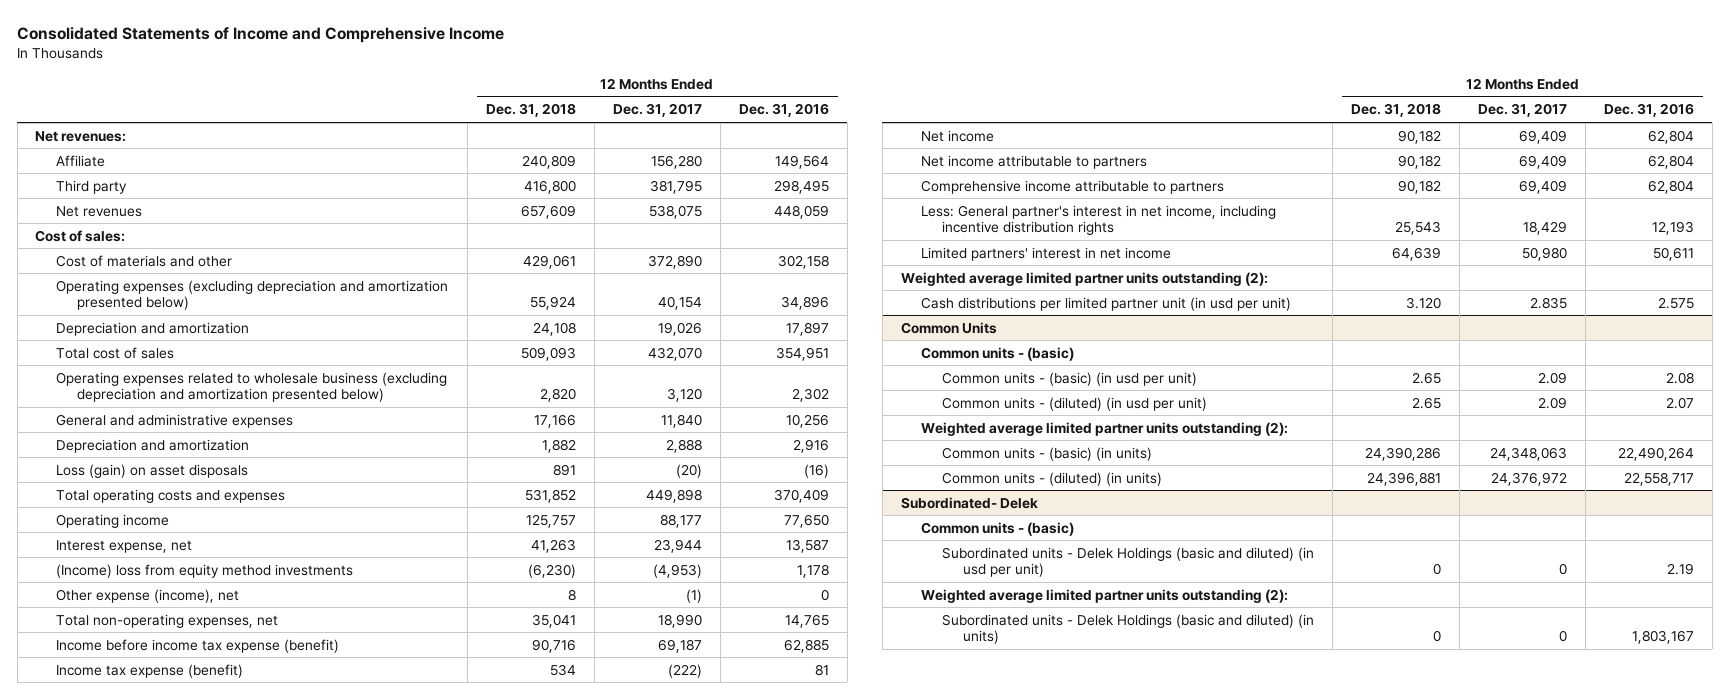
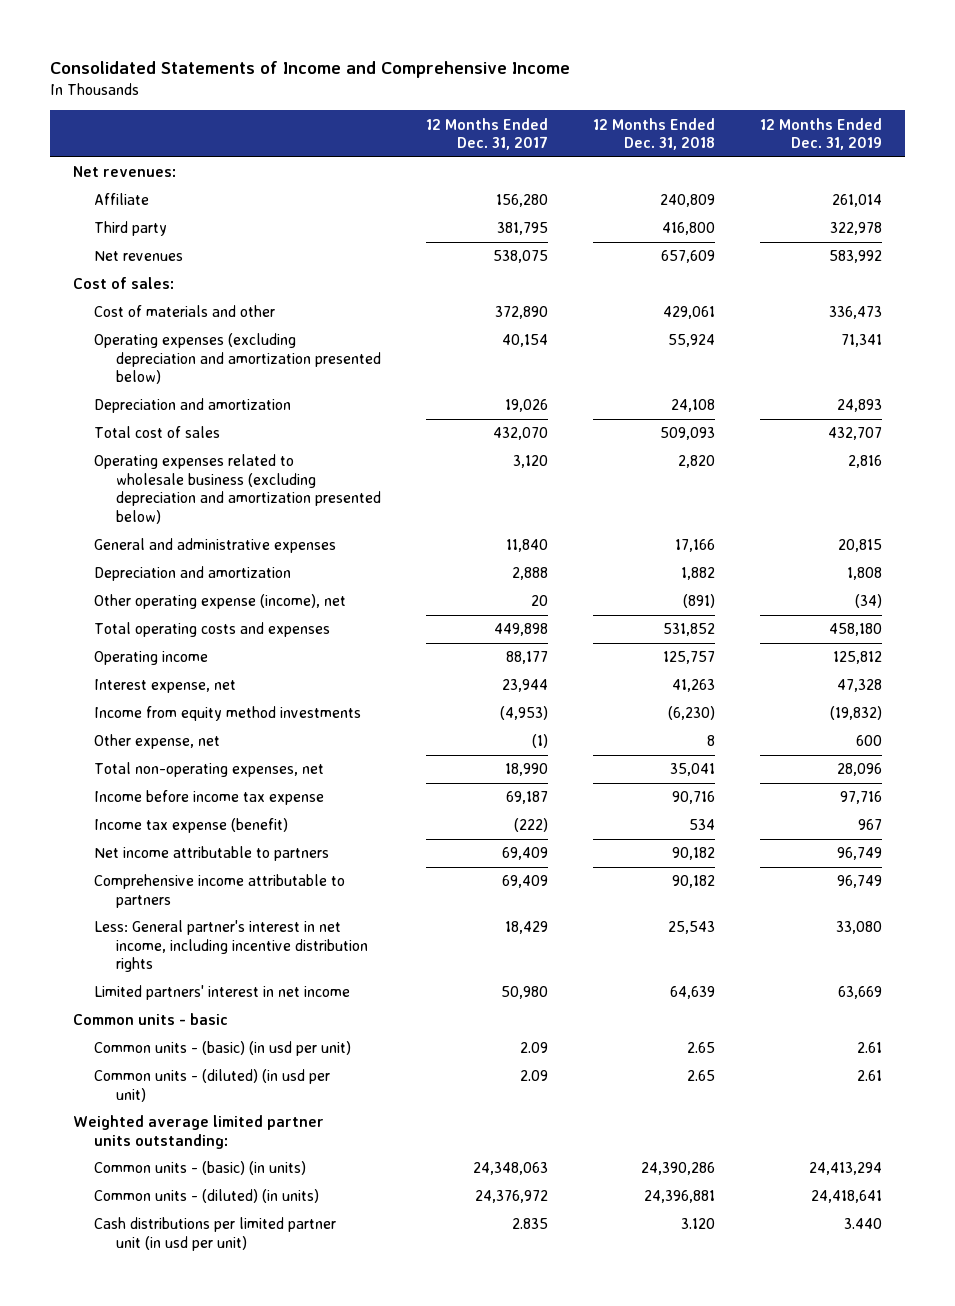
- | 12 Months Ended Dec. 31, 2018 | 12 Months Ended Dec. 31, 2017 | 12 Months Ended Dec. 31, 2016
+ | 12 Months Ended Dec. 31, 2017 | 12 Months Ended Dec. 31, 2018 | 12 Months Ended Dec. 31, 2019
- Loss (gain) on asset disposals | 891 | (20) | (16)
+ Other operating expense (income), net | 20 | (891) | (34)
- (Income) loss from equity method investments | (6,230) | (4,953) | 1,178
- Other expense (income), net | 8 | (1) | 0
+ Income from equity method investments | (4,953) | (6,230) | (19,832)
+ Other expense, net | (1) | 8 | 600
- Income before income tax expense (benefit) | 90,716 | 69,187 | 62,885
+ Income before income tax expense | 69,187 | 90,716 | 97,716
- Net income | 90,182 | 69,409 | 62,804
- Weighted average limited partner units outstanding (2):
- Common Units
- Common units - (basic)
+ Common units - basic
- Weighted average limited partner units outstanding (2):
+ Weighted average limited partner units outstanding:
- Subordinated- Delek
- Common units - (basic)
- Subordinated units - Delek Holdings (basic and diluted) (in usd per unit) | 0 | 0 | 2.19
- Weighted average limited partner units outstanding (2):
- Subordinated units - Delek Holdings (basic and diluted) (in units) | 0 | 0 | 1,803,167
moved down: Cash distributions per limited partner unit (in usd per unit) | 2.835 | 3.120 | 3.440

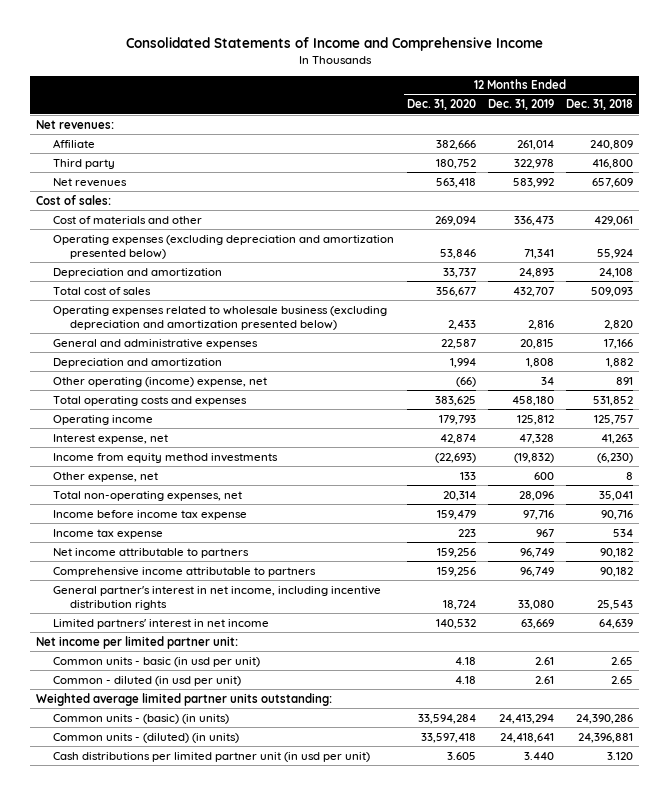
- | 12 Months Ended Dec. 31, 2017 | 12 Months Ended Dec. 31, 2018 | 12 Months Ended Dec. 31, 2019
+ | 12 Months Ended Dec. 31, 2020 | 12 Months Ended Dec. 31, 2019 | 12 Months Ended Dec. 31, 2018
- Other operating expense (income), net | 20 | (891) | (34)
+ Other operating (income) expense, net | (66) | 34 | 891
- Income tax expense (benefit) | (222) | 534 | 967
+ Income tax expense | 223 | 967 | 534
- Less: General partner's interest in net income, including incentive distribution rights | 18,429 | 25,543 | 33,080
+ General partner's interest in net income, including incentive distribution rights | 18,724 | 33,080 | 25,543
- Common units - basic
- Common units - (basic) (in usd per unit) | 2.09 | 2.65 | 2.61
- Common units - (diluted) (in usd per unit) | 2.09 | 2.65 | 2.61
+ Net income per limited partner unit:
+ Common units - basic (in usd per unit) | 4.18 | 2.61 | 2.65
+ Common - diluted (in usd per unit) | 4.18 | 2.61 | 2.65

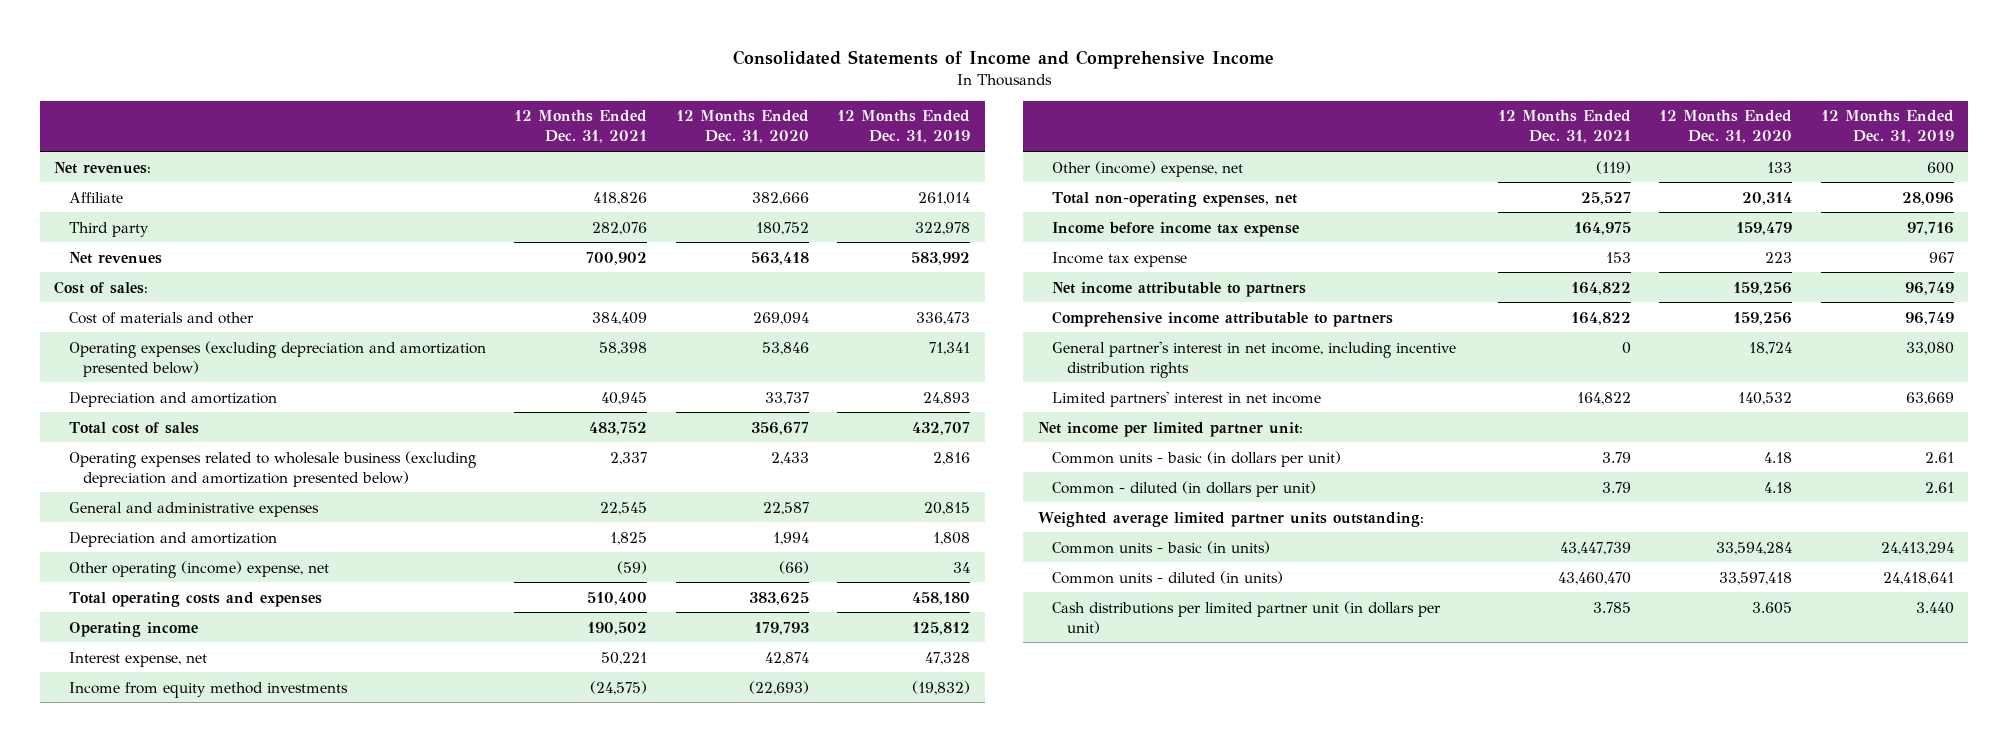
- | 12 Months Ended Dec. 31, 2020 | 12 Months Ended Dec. 31, 2019 | 12 Months Ended Dec. 31, 2018
+ | 12 Months Ended Dec. 31, 2021 | 12 Months Ended Dec. 31, 2020 | 12 Months Ended Dec. 31, 2019
- Other expense, net | 133 | 600 | 8
+ Other (income) expense, net | (119) | 133 | 600
- Common units - basic (in usd per unit) | 4.18 | 2.61 | 2.65
- Common - diluted (in usd per unit) | 4.18 | 2.61 | 2.65
+ Common units - basic (in dollars per unit) | 3.79 | 4.18 | 2.61
+ Common - diluted (in dollars per unit) | 3.79 | 4.18 | 2.61
- Common units - (basic) (in units) | 33,594,284 | 24,413,294 | 24,390,286
- Common units - (diluted) (in units) | 33,597,418 | 24,418,641 | 24,396,881
- Cash distributions per limited partner unit (in usd per unit) | 3.605 | 3.440 | 3.120
+ Common units - basic (in units) | 43,447,739 | 33,594,284 | 24,413,294
+ Common units - diluted (in units) | 43,460,470 | 33,597,418 | 24,418,641
+ Cash distributions per limited partner unit (in dollars per unit) | 3.785 | 3.605 | 3.440

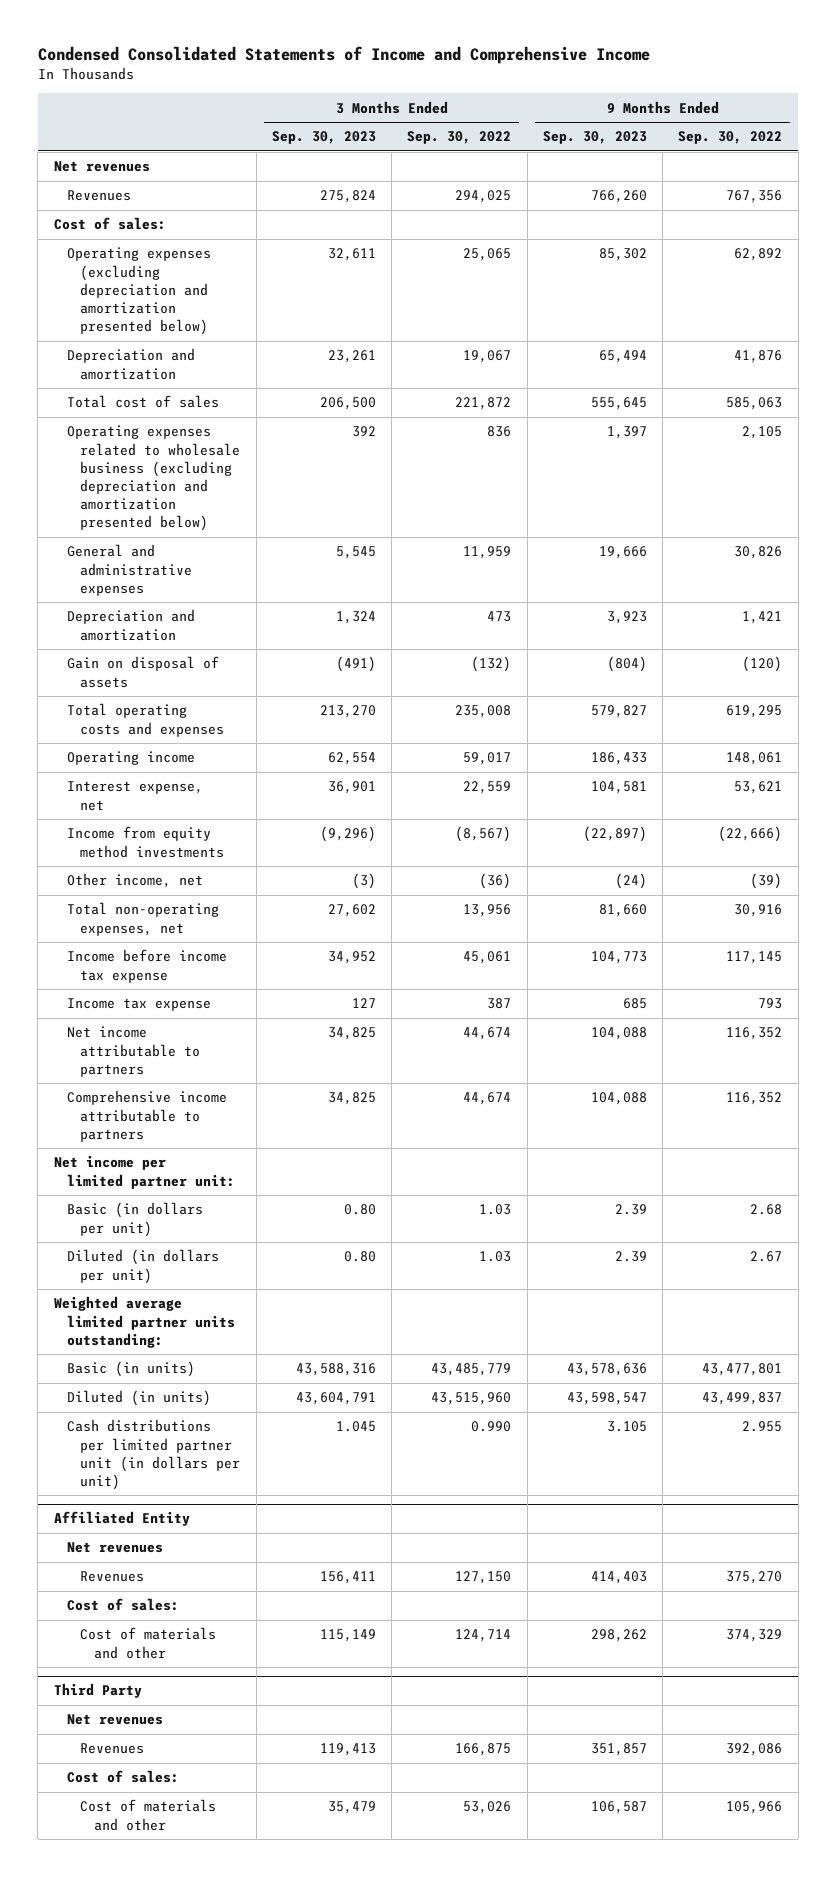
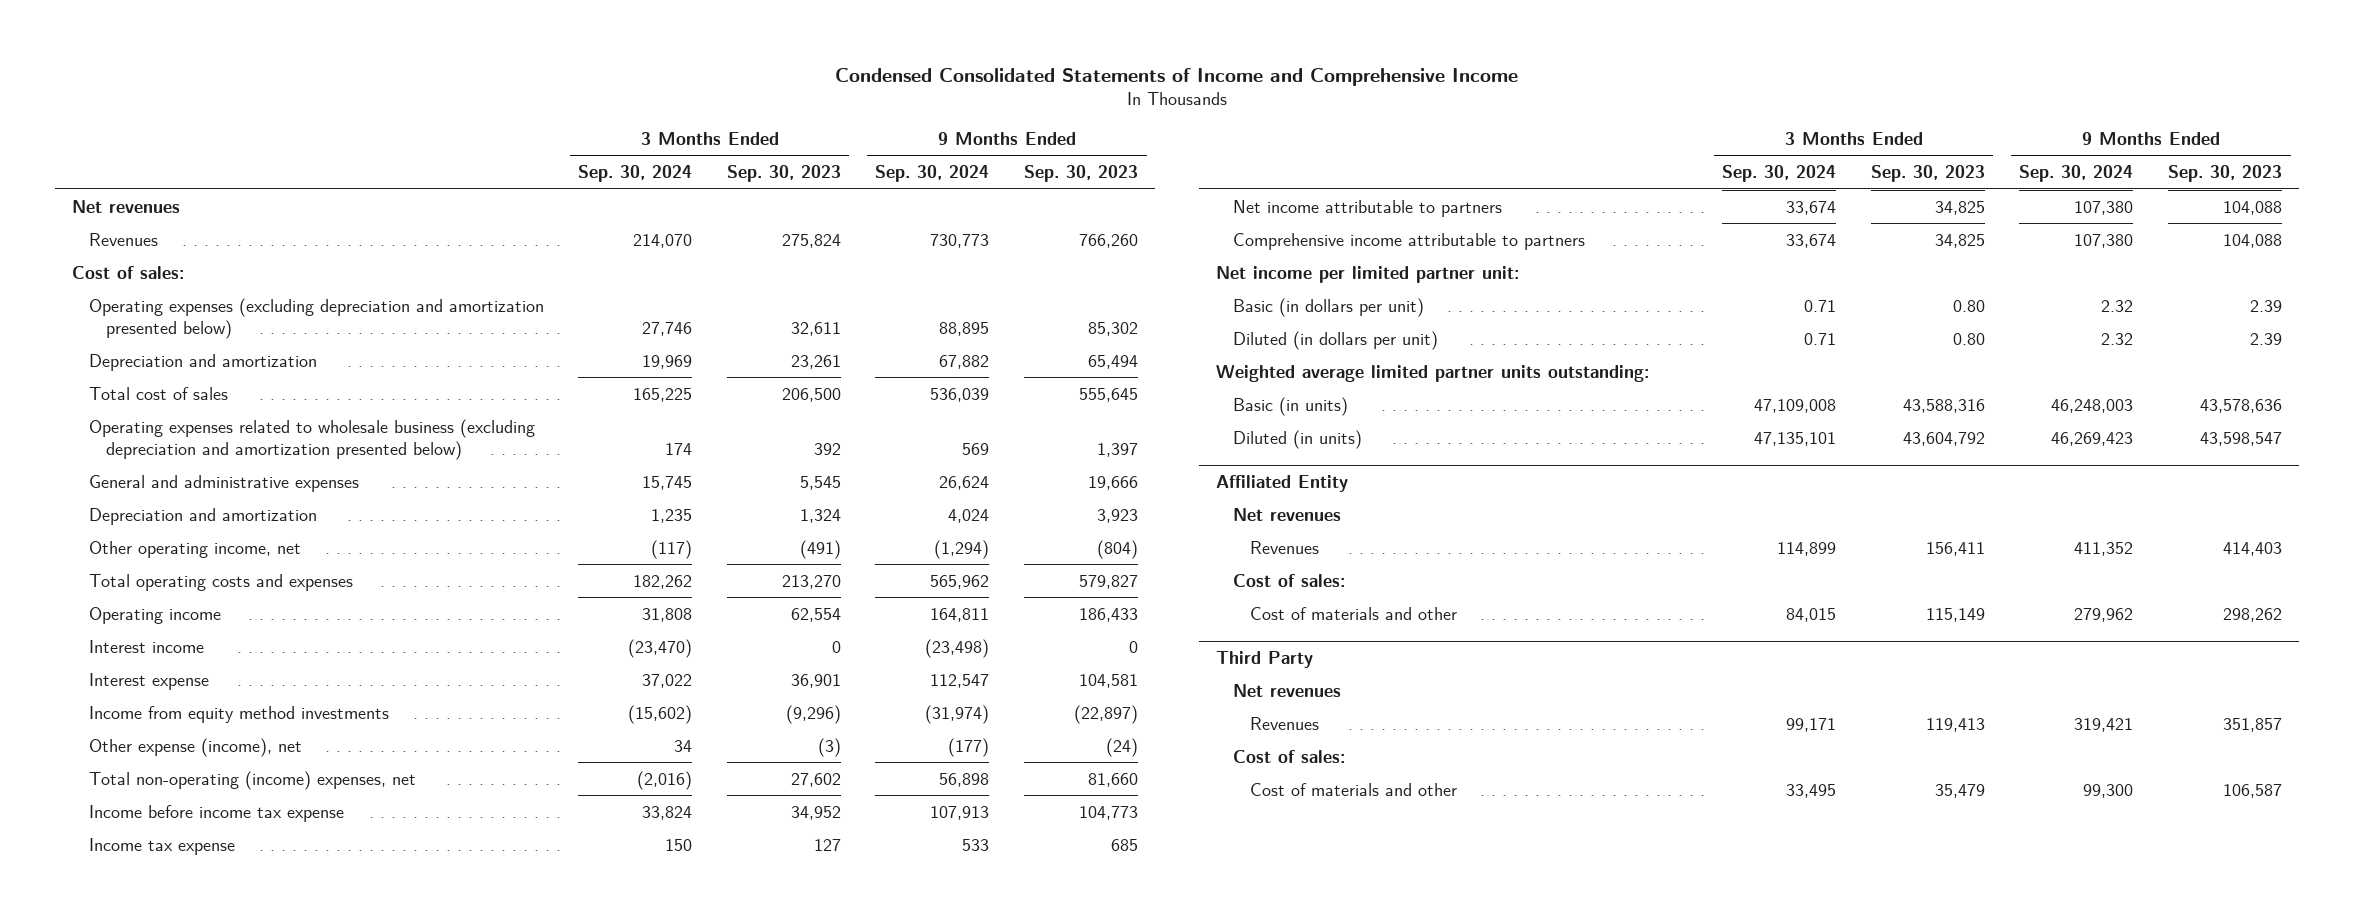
- | 3 Months Ended Sep. 30, 2023 | 3 Months Ended Sep. 30, 2022 | 9 Months Ended Sep. 30, 2023 | 9 Months Ended Sep. 30, 2022
+ | 3 Months Ended Sep. 30, 2024 | 3 Months Ended Sep. 30, 2023 | 9 Months Ended Sep. 30, 2024 | 9 Months Ended Sep. 30, 2023
- Gain on disposal of assets | (491) | (132) | (804) | (120)
+ Other operating income, net | (117) | (491) | (1,294) | (804)
- Interest expense, net | 36,901 | 22,559 | 104,581 | 53,621
+ Interest income | (23,470) | 0 | (23,498) | 0
+ Interest expense | 37,022 | 36,901 | 112,547 | 104,581
- Other income, net | (3) | (36) | (24) | (39)
- Total non-operating expenses, net | 27,602 | 13,956 | 81,660 | 30,916
+ Other expense (income), net | 34 | (3) | (177) | (24)
+ Total non-operating (income) expenses, net | (2,016) | 27,602 | 56,898 | 81,660
- Diluted (in units) | 43,604,791 | 43,515,960 | 43,598,547 | 43,499,837
- Cash distributions per limited partner unit (in dollars per unit) | 1.045 | 0.990 | 3.105 | 2.955
+ Diluted (in units) | 47,135,101 | 43,604,792 | 46,269,423 | 43,598,547

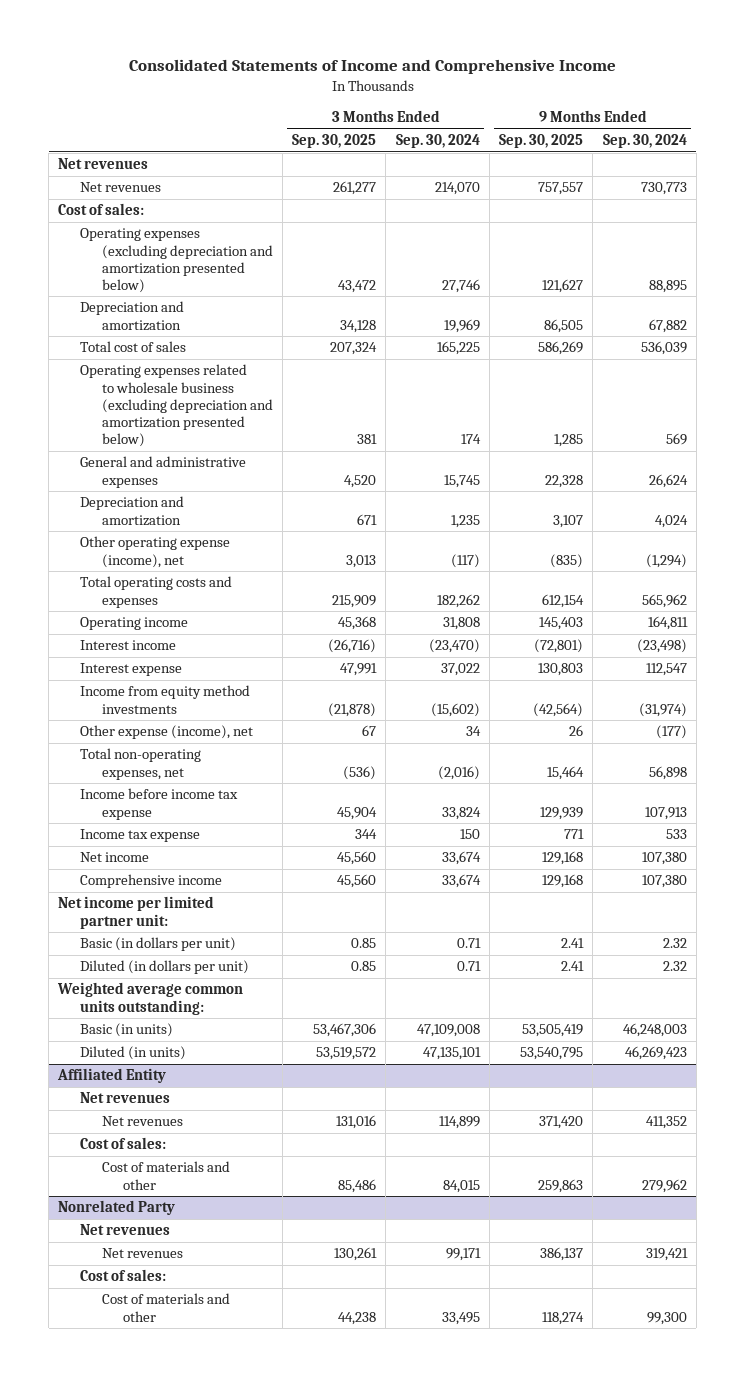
- Condensed Consolidated Statements of Income and Comprehensive Income
+ Consolidated Statements of Income and Comprehensive Income
- | 3 Months Ended Sep. 30, 2024 | 3 Months Ended Sep. 30, 2023 | 9 Months Ended Sep. 30, 2024 | 9 Months Ended Sep. 30, 2023
+ | 3 Months Ended Sep. 30, 2025 | 3 Months Ended Sep. 30, 2024 | 9 Months Ended Sep. 30, 2025 | 9 Months Ended Sep. 30, 2024
- Revenues | 214,070 | 275,824 | 730,773 | 766,260
+ Net revenues | 261,277 | 214,070 | 757,557 | 730,773
- Other operating income, net | (117) | (491) | (1,294) | (804)
+ Other operating expense (income), net | 3,013 | (117) | (835) | (1,294)
- Total non-operating (income) expenses, net | (2,016) | 27,602 | 56,898 | 81,660
+ Total non-operating expenses, net | (536) | (2,016) | 15,464 | 56,898
- Net income attributable to partners | 33,674 | 34,825 | 107,380 | 104,088
- Comprehensive income attributable to partners | 33,674 | 34,825 | 107,380 | 104,088
+ Net income | 45,560 | 33,674 | 129,168 | 107,380
+ Comprehensive income | 45,560 | 33,674 | 129,168 | 107,380
- Weighted average limited partner units outstanding:
+ Weighted average common units outstanding:
@ Affiliated Entity
- Revenues | 114,899 | 156,411 | 411,352 | 414,403
+ Net revenues | 131,016 | 114,899 | 371,420 | 411,352
- Third Party
+ Nonrelated Party
- Revenues | 99,171 | 119,413 | 319,421 | 351,857
+ Net revenues | 130,261 | 99,171 | 386,137 | 319,421

